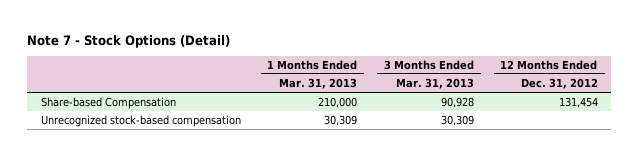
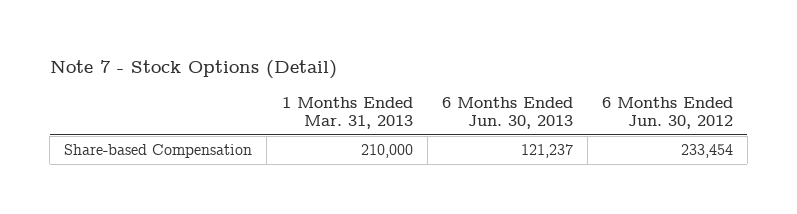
- | 1 Months Ended Mar. 31, 2013 | 3 Months Ended Mar. 31, 2013 | 12 Months Ended Dec. 31, 2012
+ | 1 Months Ended Mar. 31, 2013 | 6 Months Ended Jun. 30, 2013 | 6 Months Ended Jun. 30, 2012
- Unrecognized stock-based compensation | 30,309 | 30,309 |

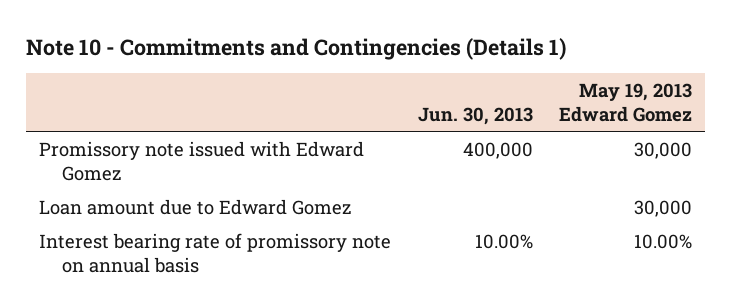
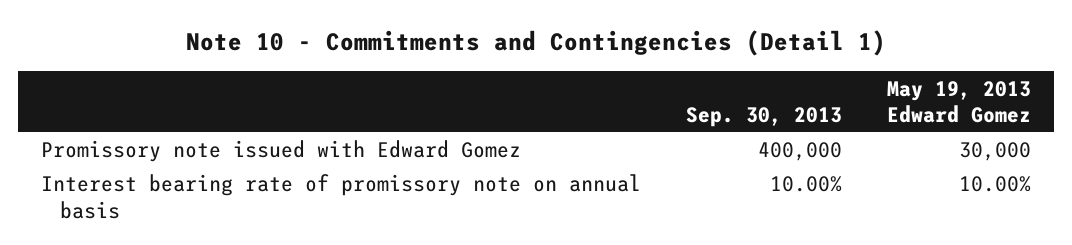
- Note 10 - Commitments and Contingencies (Details 1)
+ Note 10 - Commitments and Contingencies (Detail 1)
- | Jun. 30, 2013 | May 19, 2013 Edward Gomez
+ | Sep. 30, 2013 | May 19, 2013 Edward Gomez
- Loan amount due to Edward Gomez | | 30,000

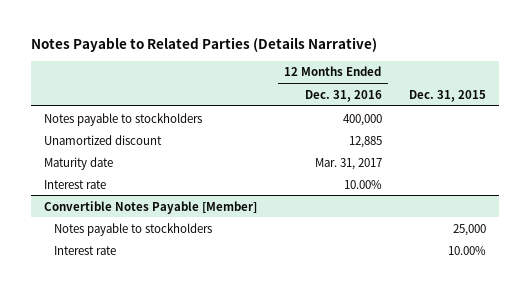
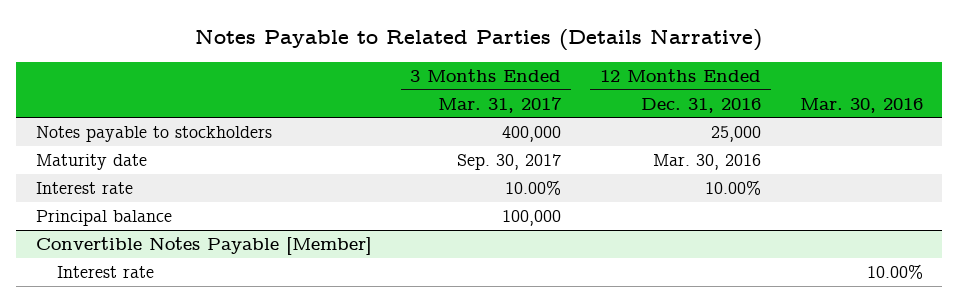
- | 12 Months Ended Dec. 31, 2016 | Dec. 31, 2015
+ | 3 Months Ended Mar. 31, 2017 | 12 Months Ended Dec. 31, 2016 | Mar. 30, 2016
- Notes payable to stockholders | 400,000 |
- Unamortized discount | 12,885 |
- Maturity date | Mar. 31, 2017 |
+ Notes payable to stockholders | 400,000 | 25,000 |
+ Maturity date | Sep. 30, 2017 | Mar. 30, 2016 |
+ Principal balance | 100,000 | |
@ Convertible Notes Payable [Member]
- Notes payable to stockholders | | 25,000

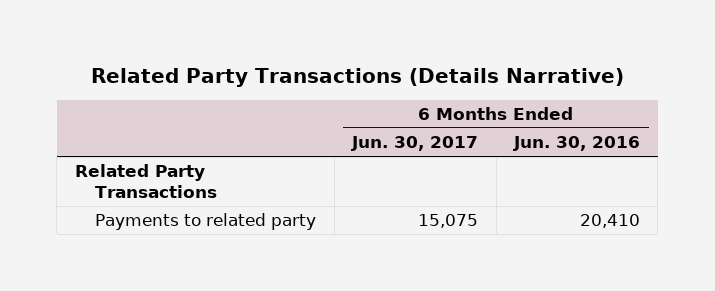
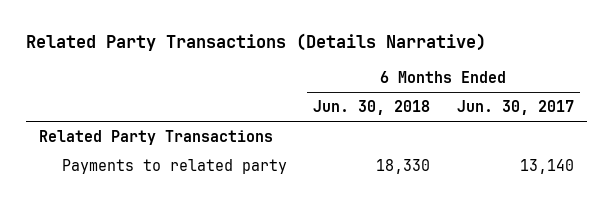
- | 6 Months Ended Jun. 30, 2017 | 6 Months Ended Jun. 30, 2016
+ | 6 Months Ended Jun. 30, 2018 | 6 Months Ended Jun. 30, 2017
- Payments to related party | 15,075 | 20,410
+ Payments to related party | 18,330 | 13,140

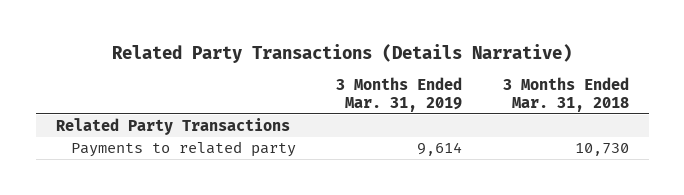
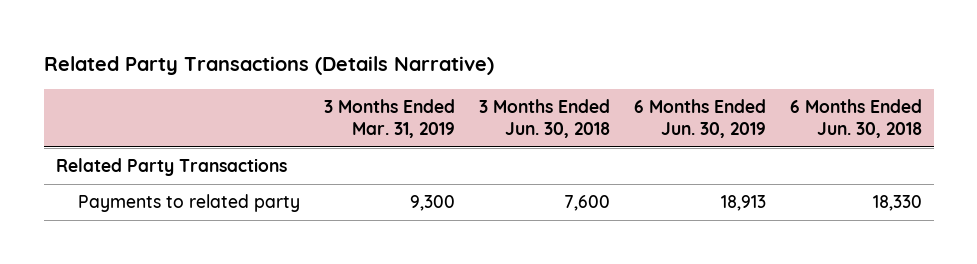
- | 3 Months Ended Mar. 31, 2019 | 3 Months Ended Mar. 31, 2018
+ | 3 Months Ended Mar. 31, 2019 | 3 Months Ended Jun. 30, 2018 | 6 Months Ended Jun. 30, 2019 | 6 Months Ended Jun. 30, 2018
- Payments to related party | 9,614 | 10,730
+ Payments to related party | 9,300 | 7,600 | 18,913 | 18,330

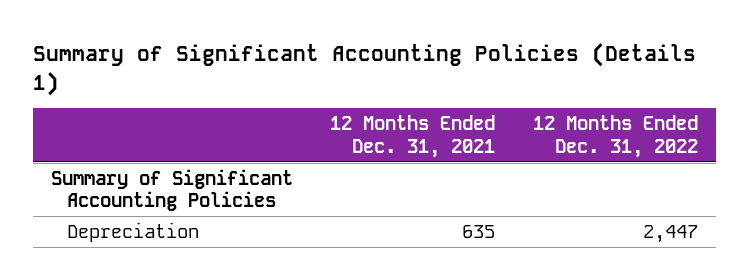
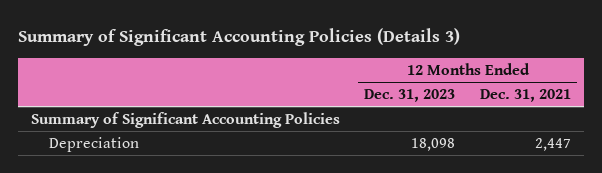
- Summary of Significant Accounting Policies (Details 1)
+ Summary of Significant Accounting Policies (Details 3)
- | 12 Months Ended Dec. 31, 2021 | 12 Months Ended Dec. 31, 2022
+ | 12 Months Ended Dec. 31, 2023 | 12 Months Ended Dec. 31, 2021
- Depreciation | 635 | 2,447
+ Depreciation | 18,098 | 2,447

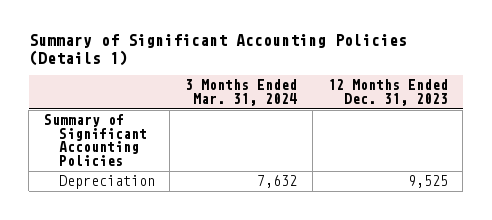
- Summary of Significant Accounting Policies (Details 3)
+ Summary of Significant Accounting Policies (Details 1)
- | 12 Months Ended Dec. 31, 2023 | 12 Months Ended Dec. 31, 2021
+ | 3 Months Ended Mar. 31, 2024 | 12 Months Ended Dec. 31, 2023
- Depreciation | 18,098 | 2,447
+ Depreciation | 7,632 | 9,525

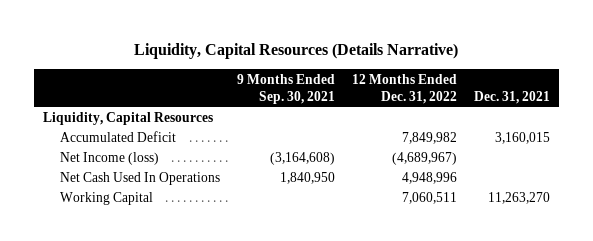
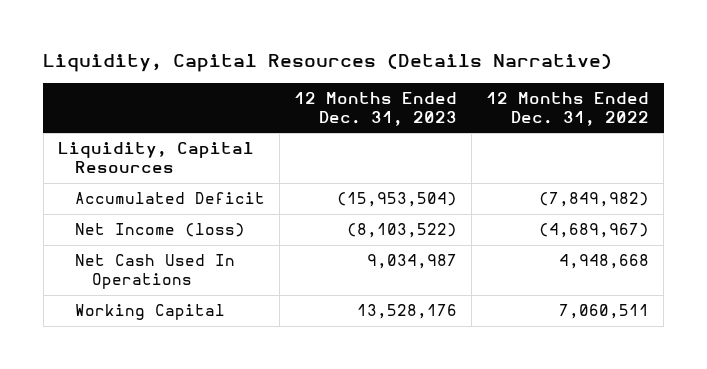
- | 9 Months Ended Sep. 30, 2021 | 12 Months Ended Dec. 31, 2022 | Dec. 31, 2021
+ | 12 Months Ended Dec. 31, 2023 | 12 Months Ended Dec. 31, 2022
- Accumulated Deficit | | 7,849,982 | 3,160,015
+ Accumulated Deficit | (15,953,504) | (7,849,982)
- Net Cash Used In Operations | 1,840,950 | 4,948,996 |
+ Net Cash Used In Operations | 9,034,987 | 4,948,668

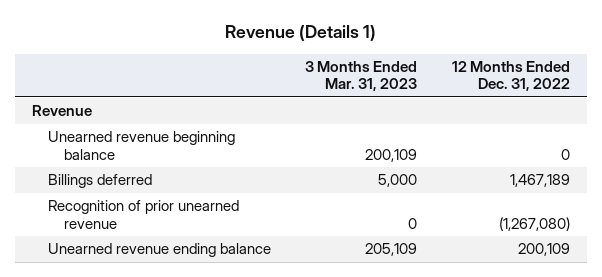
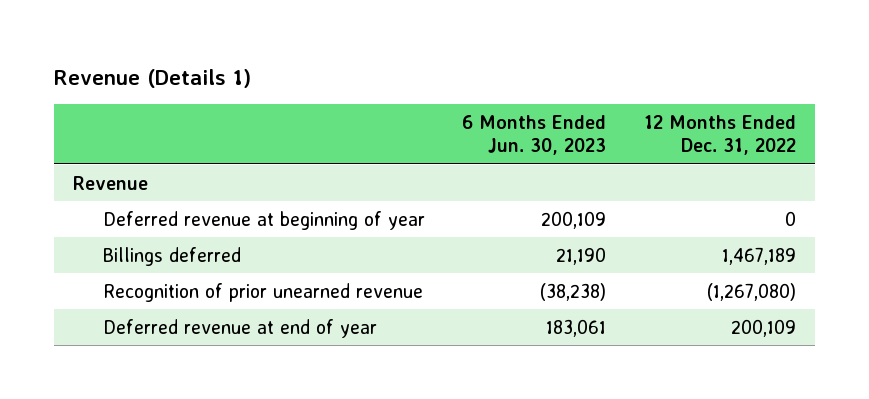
- | 3 Months Ended Mar. 31, 2023 | 12 Months Ended Dec. 31, 2022
+ | 6 Months Ended Jun. 30, 2023 | 12 Months Ended Dec. 31, 2022
- Unearned revenue beginning balance | 200,109 | 0
+ Deferred revenue at beginning of year | 200,109 | 0
- Unearned revenue ending balance | 205,109 | 200,109
+ Deferred revenue at end of year | 183,061 | 200,109

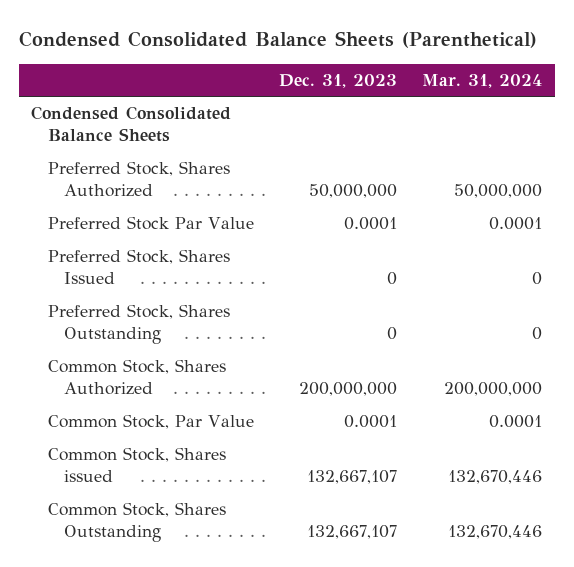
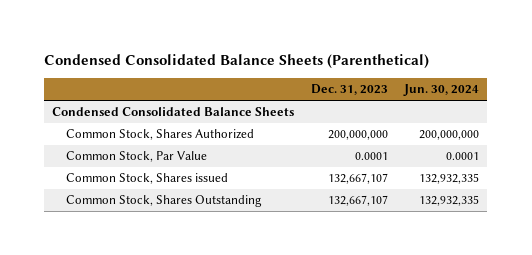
- | Dec. 31, 2023 | Mar. 31, 2024
+ | Dec. 31, 2023 | Jun. 30, 2024
- Preferred Stock, Shares Authorized | 50,000,000 | 50,000,000
- Preferred Stock Par Value | 0.0001 | 0.0001
- Preferred Stock, Shares Issued | 0 | 0
- Preferred Stock, Shares Outstanding | 0 | 0

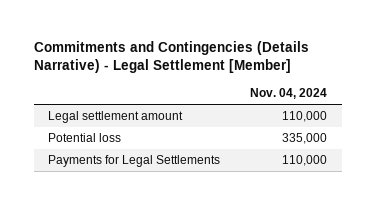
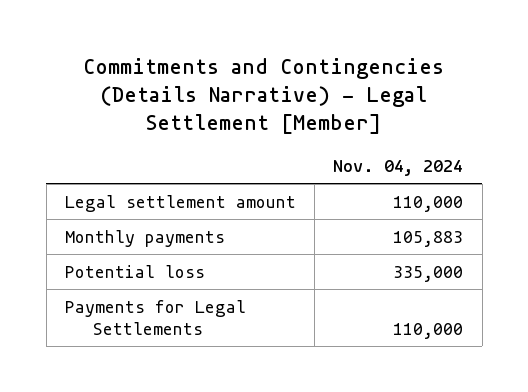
+ Monthly payments | 105,883

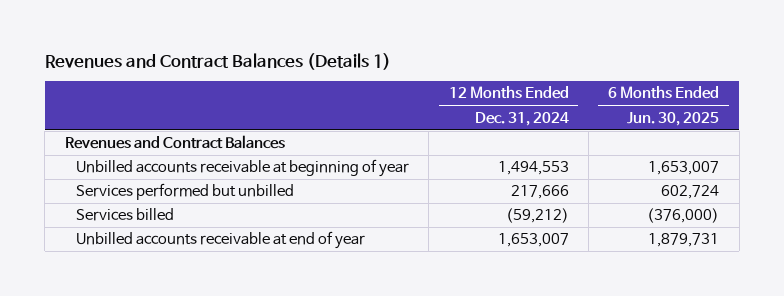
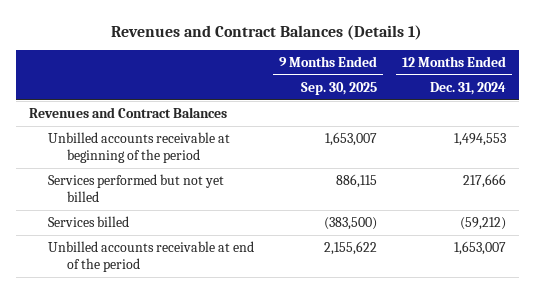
- | 12 Months Ended Dec. 31, 2024 | 6 Months Ended Jun. 30, 2025
+ | 9 Months Ended Sep. 30, 2025 | 12 Months Ended Dec. 31, 2024
- Unbilled accounts receivable at beginning of year | 1,494,553 | 1,653,007
- Services performed but unbilled | 217,666 | 602,724
+ Unbilled accounts receivable at beginning of the period | 1,653,007 | 1,494,553
+ Services performed but not yet billed | 886,115 | 217,666
- Unbilled accounts receivable at end of year | 1,653,007 | 1,879,731
+ Unbilled accounts receivable at end of the period | 2,155,622 | 1,653,007

